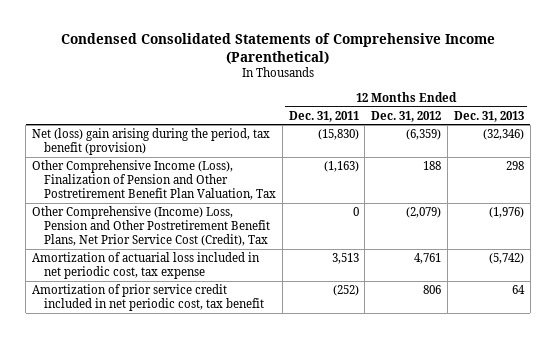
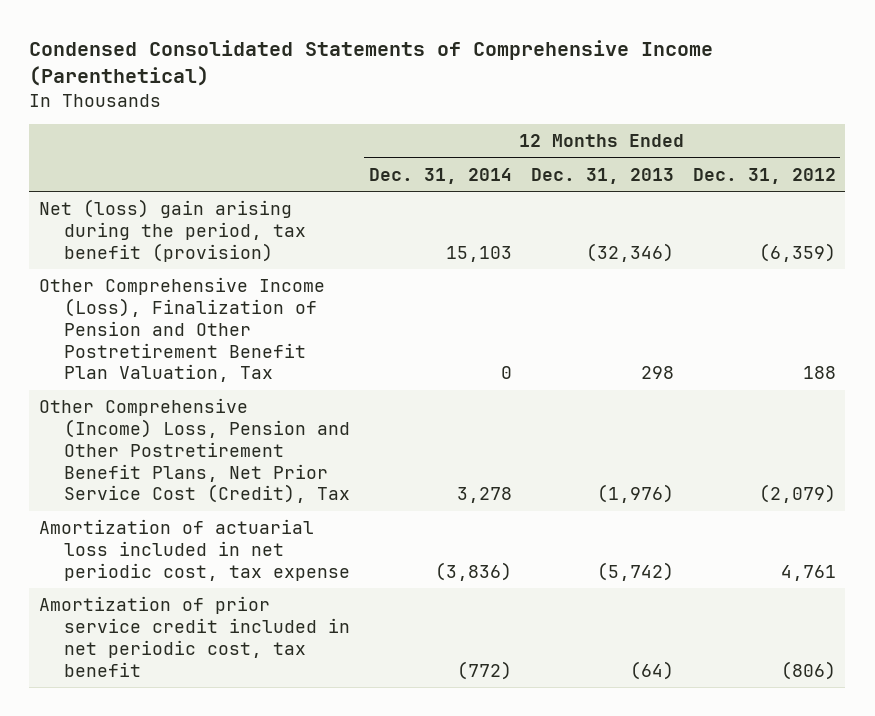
- | 12 Months Ended Dec. 31, 2011 | 12 Months Ended Dec. 31, 2012 | 12 Months Ended Dec. 31, 2013
+ | 12 Months Ended Dec. 31, 2014 | 12 Months Ended Dec. 31, 2013 | 12 Months Ended Dec. 31, 2012
- Amortization of prior service credit included in net periodic cost, tax benefit | (252) | 806 | 64
+ Amortization of prior service credit included in net periodic cost, tax benefit | (772) | (64) | (806)

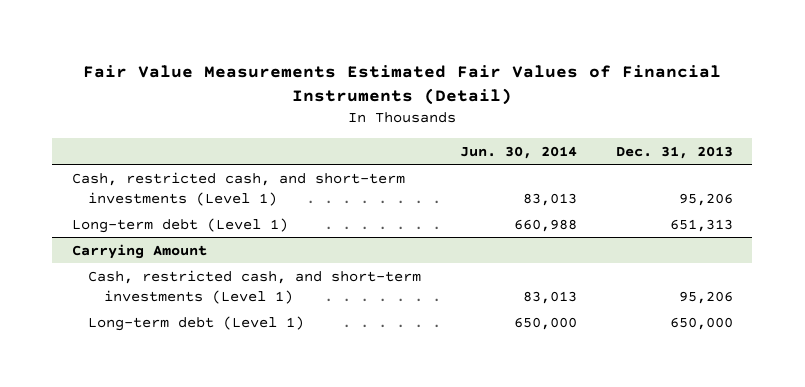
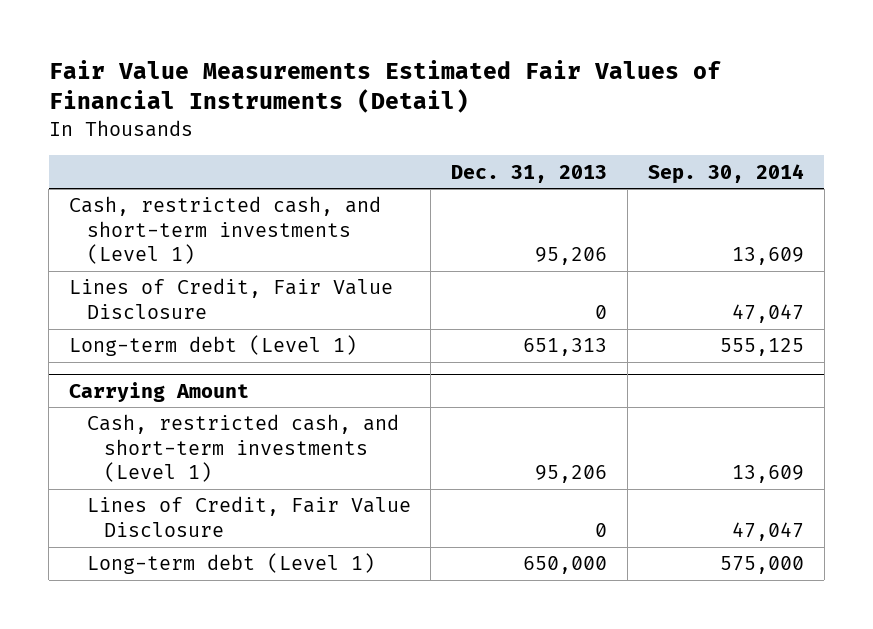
- | Jun. 30, 2014 | Dec. 31, 2013
+ | Dec. 31, 2013 | Sep. 30, 2014
+ Lines of Credit, Fair Value Disclosure | 0 | 47,047
@ Carrying Amount
+ Lines of Credit, Fair Value Disclosure | 0 | 47,047

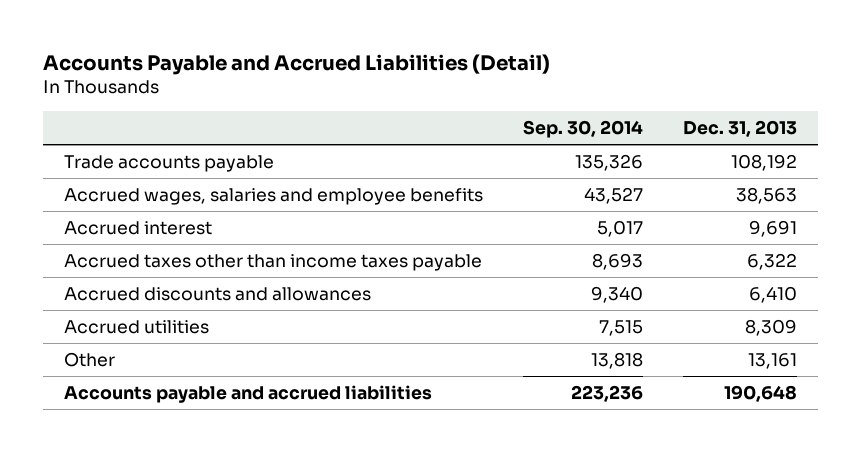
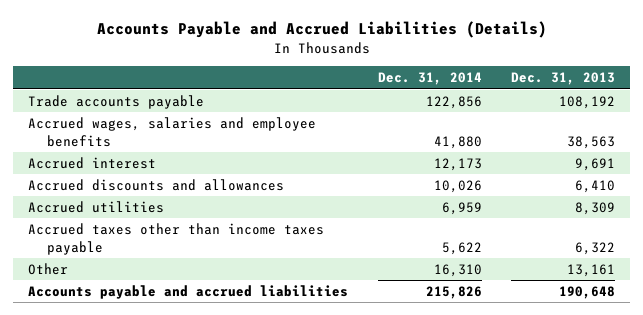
- Accounts Payable and Accrued Liabilities (Detail)
+ Accounts Payable and Accrued Liabilities (Details)
- | Sep. 30, 2014 | Dec. 31, 2013
+ | Dec. 31, 2014 | Dec. 31, 2013
moved down: Accrued taxes other than income taxes payable | 5,622 | 6,322

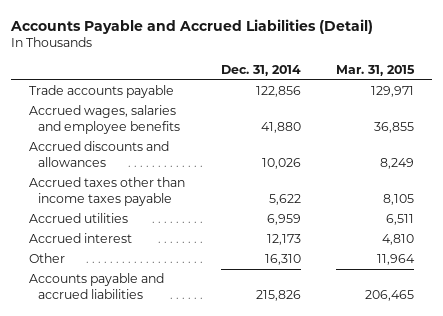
- Accounts Payable and Accrued Liabilities (Details)
+ Accounts Payable and Accrued Liabilities (Detail)
- | Dec. 31, 2014 | Dec. 31, 2013
+ | Dec. 31, 2014 | Mar. 31, 2015
moved down: Accrued utilities | 6,959 | 6,511
moved down: Accrued interest | 12,173 | 4,810

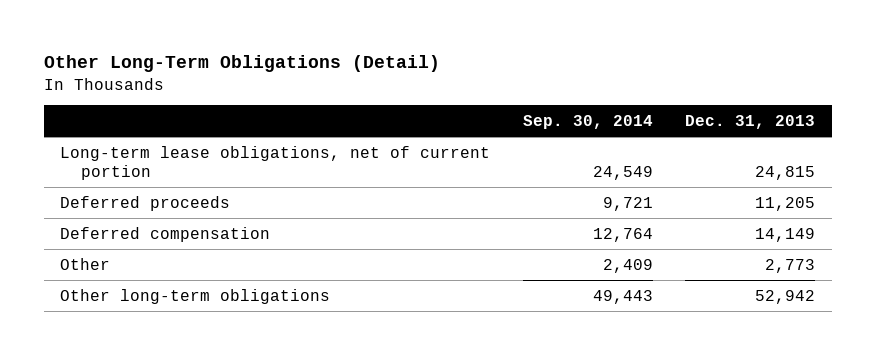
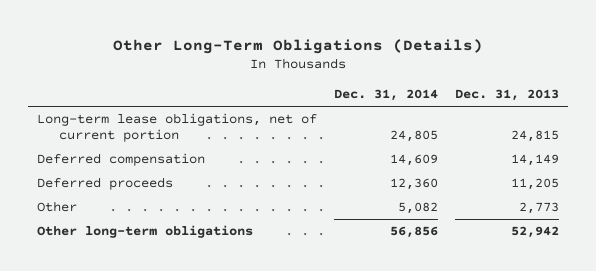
- Other Long-Term Obligations (Detail)
+ Other Long-Term Obligations (Details)
- | Sep. 30, 2014 | Dec. 31, 2013
+ | Dec. 31, 2014 | Dec. 31, 2013
moved down: Deferred proceeds | 12,360 | 11,205

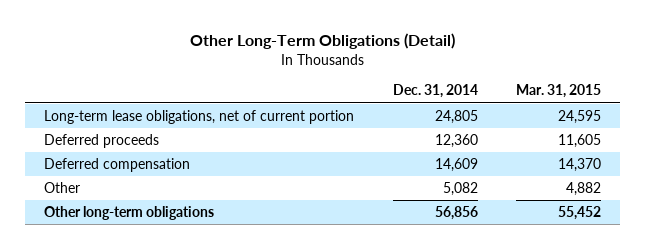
- Other Long-Term Obligations (Details)
+ Other Long-Term Obligations (Detail)
- | Dec. 31, 2014 | Dec. 31, 2013
+ | Dec. 31, 2014 | Mar. 31, 2015
moved down: Deferred compensation | 14,609 | 14,370

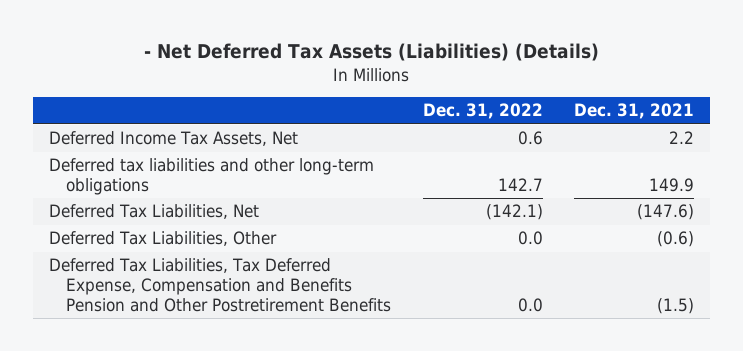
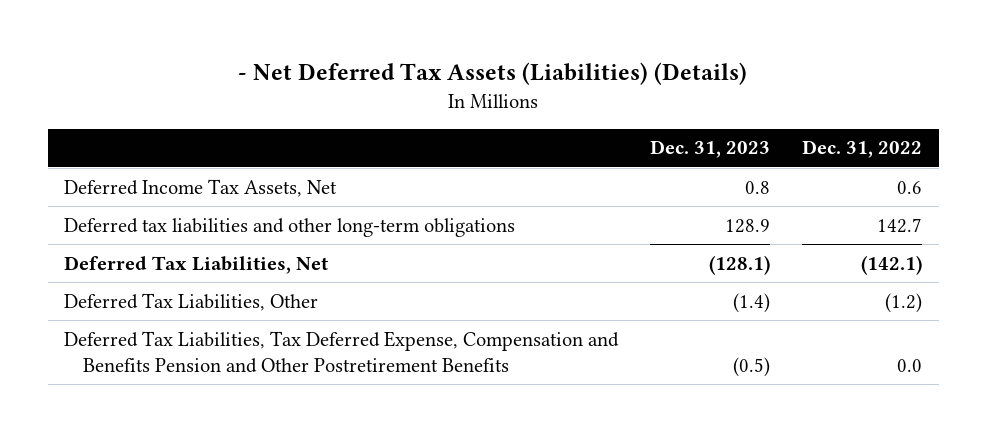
- | Dec. 31, 2022 | Dec. 31, 2021
+ | Dec. 31, 2023 | Dec. 31, 2022
- Deferred Tax Liabilities, Other | 0.0 | (0.6)
+ Deferred Tax Liabilities, Other | (1.4) | (1.2)

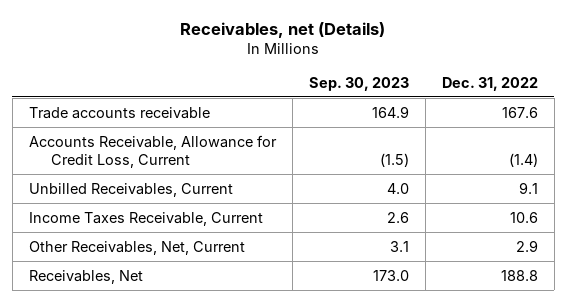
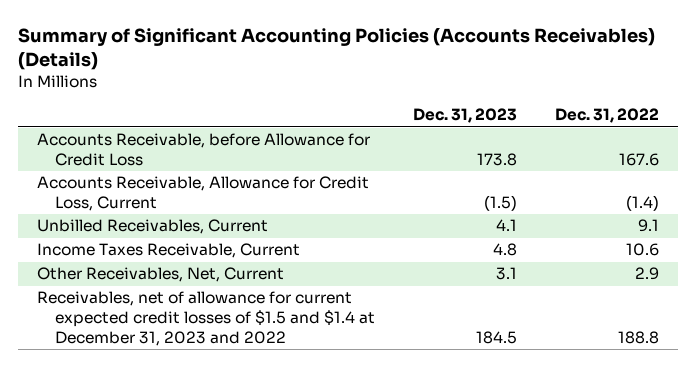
- Receivables, net (Details)
+ Summary of Significant Accounting Policies (Accounts Receivables) (Details)
- | Sep. 30, 2023 | Dec. 31, 2022
+ | Dec. 31, 2023 | Dec. 31, 2022
- Trade accounts receivable | 164.9 | 167.6
+ Accounts Receivable, before Allowance for Credit Loss | 173.8 | 167.6
- Receivables, Net | 173.0 | 188.8
+ Receivables, net of allowance for current expected credit losses of $1.5 and $1.4 at December 31, 2023 and 2022 | 184.5 | 188.8

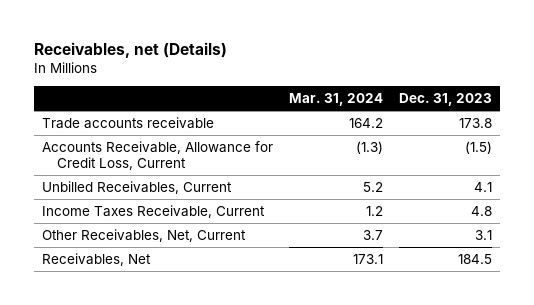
- Summary of Significant Accounting Policies (Accounts Receivables) (Details)
+ Receivables, net (Details)
- | Dec. 31, 2023 | Dec. 31, 2022
+ | Mar. 31, 2024 | Dec. 31, 2023
- Accounts Receivable, before Allowance for Credit Loss | 173.8 | 167.6
+ Trade accounts receivable | 164.2 | 173.8
- Receivables, net of allowance for current expected credit losses of $1.5 and $1.4 at December 31, 2023 and 2022 | 184.5 | 188.8
+ Receivables, Net | 173.1 | 184.5

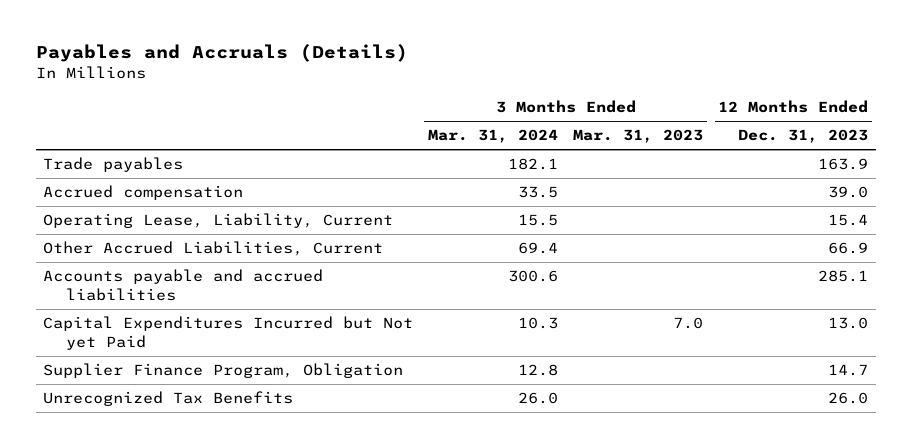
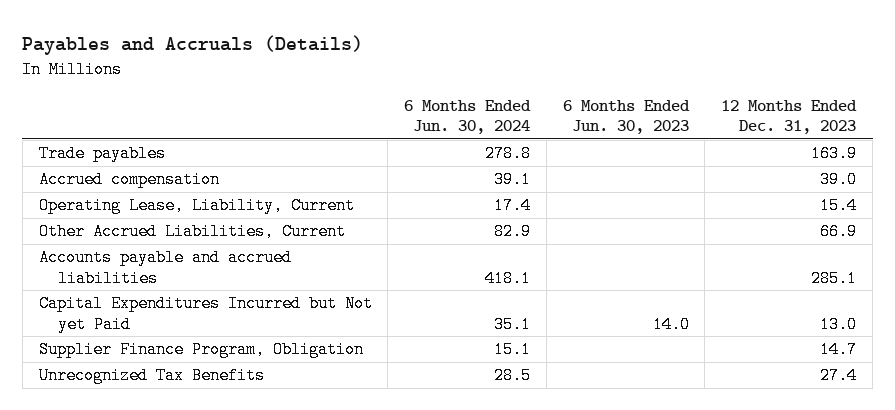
- | 3 Months Ended Mar. 31, 2024 | 3 Months Ended Mar. 31, 2023 | 12 Months Ended Dec. 31, 2023
+ | 6 Months Ended Jun. 30, 2024 | 6 Months Ended Jun. 30, 2023 | 12 Months Ended Dec. 31, 2023
- Unrecognized Tax Benefits | 26.0 | | 26.0
+ Unrecognized Tax Benefits | 28.5 | | 27.4

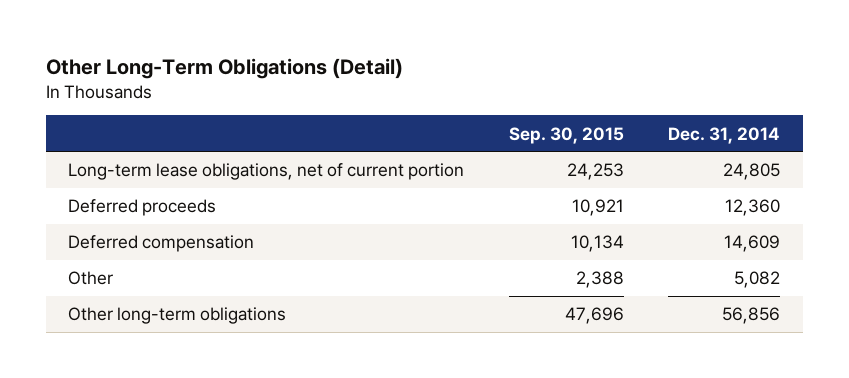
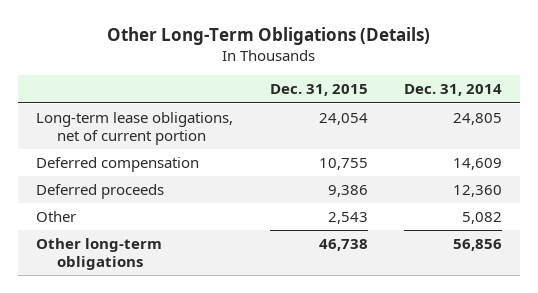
- Other Long-Term Obligations (Detail)
+ Other Long-Term Obligations (Details)
- | Sep. 30, 2015 | Dec. 31, 2014
+ | Dec. 31, 2015 | Dec. 31, 2014
moved down: Deferred proceeds | 9,386 | 12,360

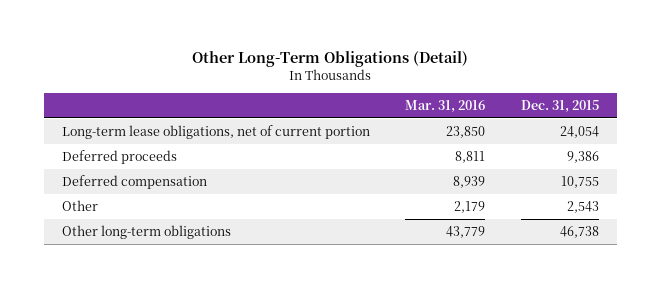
- Other Long-Term Obligations (Details)
+ Other Long-Term Obligations (Detail)
- | Dec. 31, 2015 | Dec. 31, 2014
+ | Mar. 31, 2016 | Dec. 31, 2015
moved down: Deferred compensation | 8,939 | 10,755

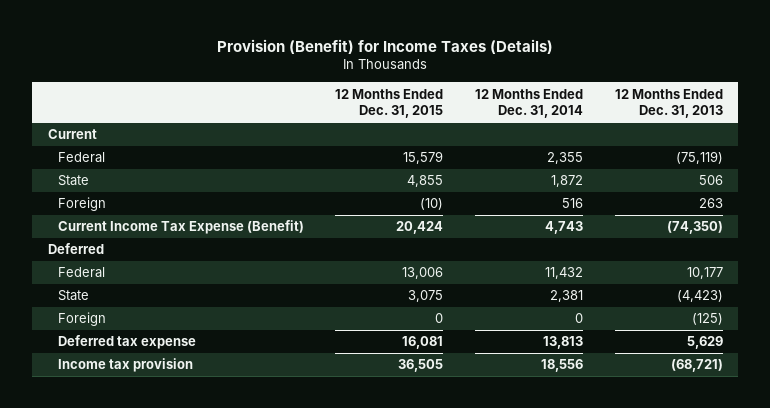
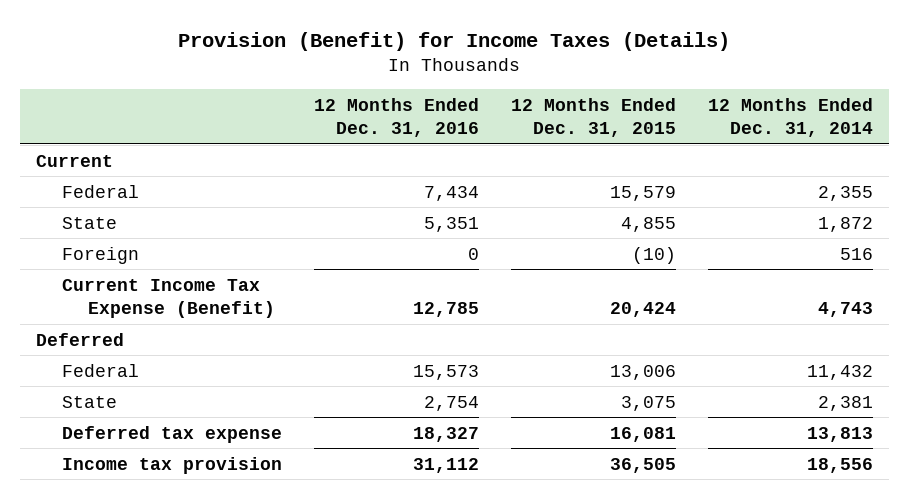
- | 12 Months Ended Dec. 31, 2015 | 12 Months Ended Dec. 31, 2014 | 12 Months Ended Dec. 31, 2013
+ | 12 Months Ended Dec. 31, 2016 | 12 Months Ended Dec. 31, 2015 | 12 Months Ended Dec. 31, 2014
- Foreign | 0 | 0 | (125)

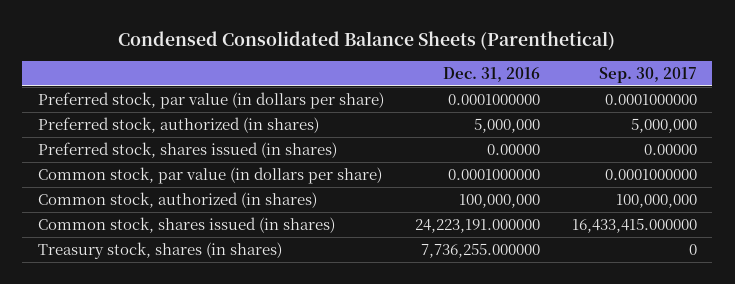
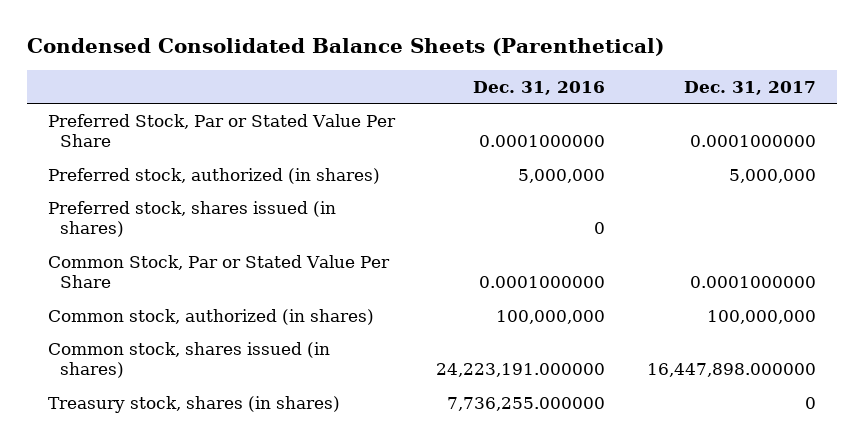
- | Dec. 31, 2016 | Sep. 30, 2017
+ | Dec. 31, 2016 | Dec. 31, 2017
- Preferred stock, par value (in dollars per share) | 0.0001000000 | 0.0001000000
+ Preferred Stock, Par or Stated Value Per Share | 0.0001000000 | 0.0001000000
- Preferred stock, shares issued (in shares) | 0.00000 | 0.00000
- Common stock, par value (in dollars per share) | 0.0001000000 | 0.0001000000
+ Preferred stock, shares issued (in shares) | 0 |
+ Common Stock, Par or Stated Value Per Share | 0.0001000000 | 0.0001000000

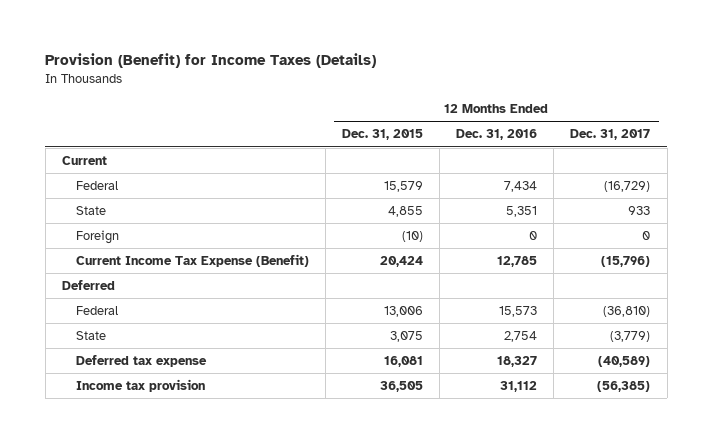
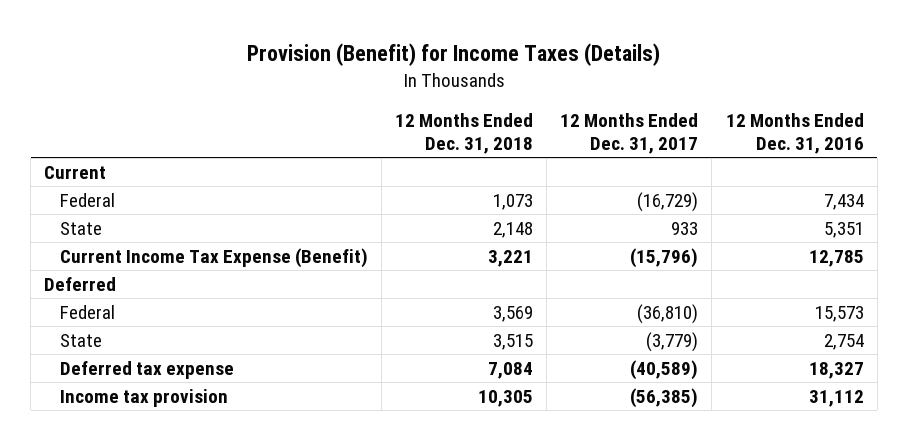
- | 12 Months Ended Dec. 31, 2015 | 12 Months Ended Dec. 31, 2016 | 12 Months Ended Dec. 31, 2017
+ | 12 Months Ended Dec. 31, 2018 | 12 Months Ended Dec. 31, 2017 | 12 Months Ended Dec. 31, 2016
- Foreign | (10) | 0 | 0

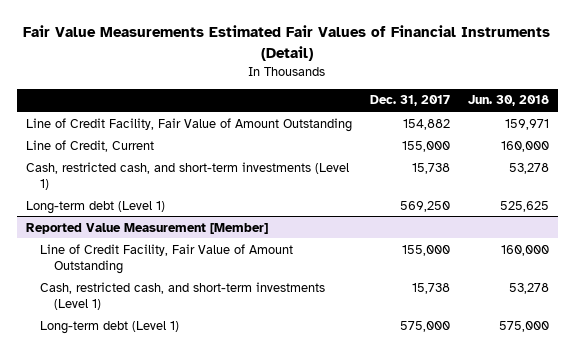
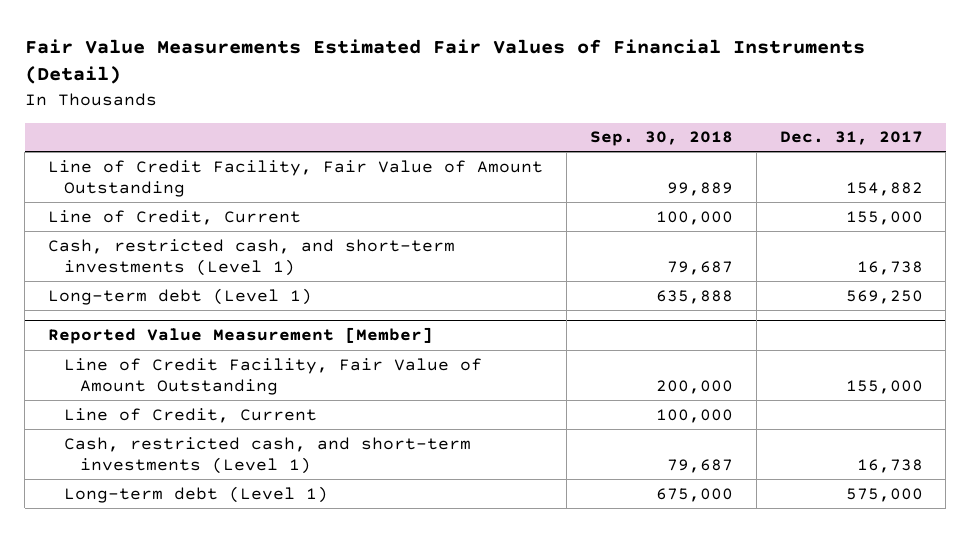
- | Dec. 31, 2017 | Jun. 30, 2018
+ | Sep. 30, 2018 | Dec. 31, 2017
- Cash, restricted cash, and short-term investments (Level 1) | 15,738 | 53,278
+ Cash, restricted cash, and short-term investments (Level 1) | 79,687 | 16,738
@ Reported Value Measurement [Member]
- Cash, restricted cash, and short-term investments (Level 1) | 15,738 | 53,278
+ Line of Credit, Current | 100,000 |
+ Cash, restricted cash, and short-term investments (Level 1) | 79,687 | 16,738

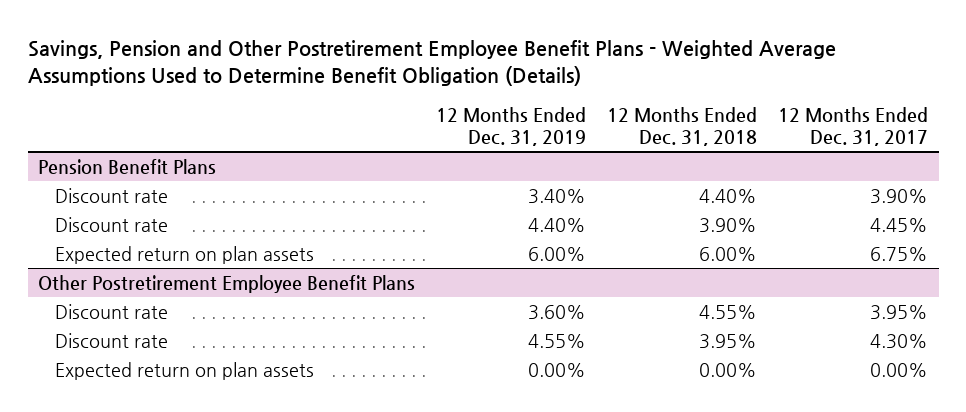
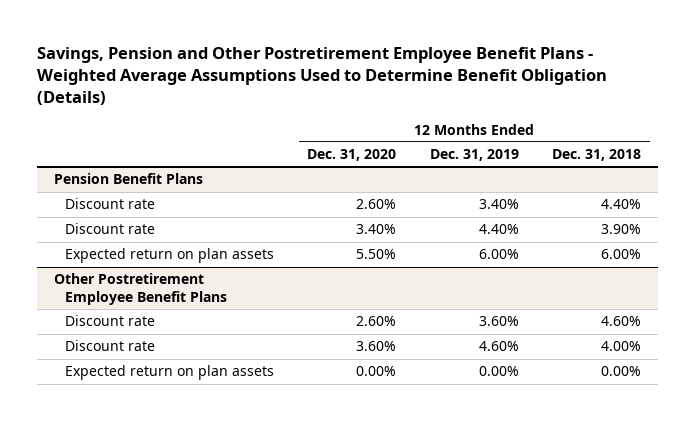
- | 12 Months Ended Dec. 31, 2019 | 12 Months Ended Dec. 31, 2018 | 12 Months Ended Dec. 31, 2017
+ | 12 Months Ended Dec. 31, 2020 | 12 Months Ended Dec. 31, 2019 | 12 Months Ended Dec. 31, 2018
@ Other Postretirement Employee Benefit Plans
- Discount rate | 3.60% | 4.55% | 3.95%
- Discount rate | 4.55% | 3.95% | 4.30%
+ Discount rate | 2.60% | 3.60% | 4.60%
+ Discount rate | 3.60% | 4.60% | 4.00%

